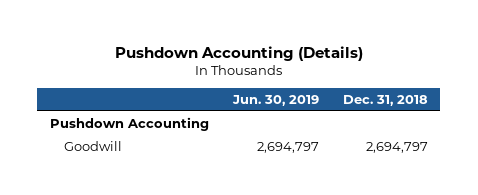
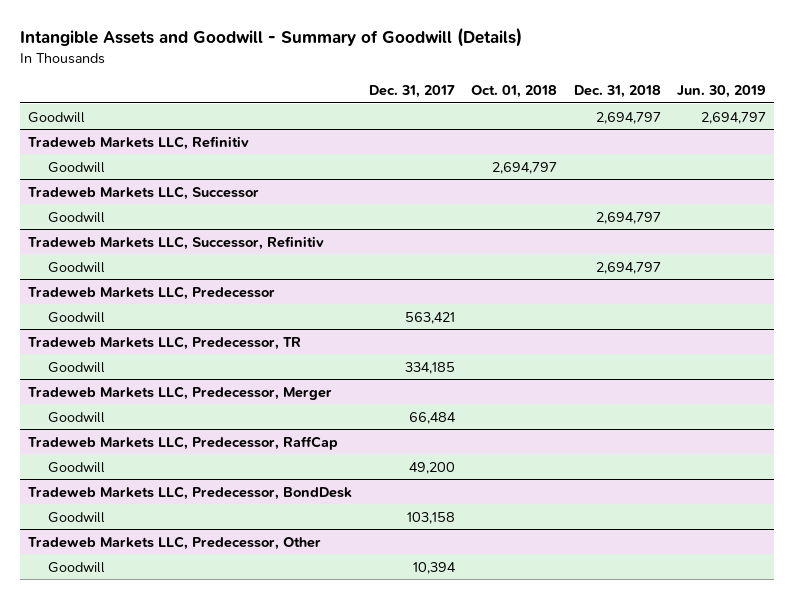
- Pushdown Accounting (Details)
+ Intangible Assets and Goodwill - Summary of Goodwill (Details)
- | Jun. 30, 2019 | Dec. 31, 2018
+ | Dec. 31, 2017 | Oct. 01, 2018 | Dec. 31, 2018 | Jun. 30, 2019
- Pushdown Accounting
+ Tradeweb Markets LLC, Refinitiv
+ Goodwill | | 2,694,797 | |
+ Tradeweb Markets LLC, Successor
+ Goodwill | | | 2,694,797 |
+ Tradeweb Markets LLC, Successor, Refinitiv
+ Goodwill | | | 2,694,797 |
+ Tradeweb Markets LLC, Predecessor
+ Goodwill | 563,421 | | |
+ Tradeweb Markets LLC, Predecessor, TR
+ Goodwill | 334,185 | | |
+ Tradeweb Markets LLC, Predecessor, Merger
+ Goodwill | 66,484 | | |
+ Tradeweb Markets LLC, Predecessor, RaffCap
+ Goodwill | 49,200 | | |
+ Tradeweb Markets LLC, Predecessor, BondDesk
+ Goodwill | 103,158 | | |
+ Tradeweb Markets LLC, Predecessor, Other
+ Goodwill | 10,394 | | |

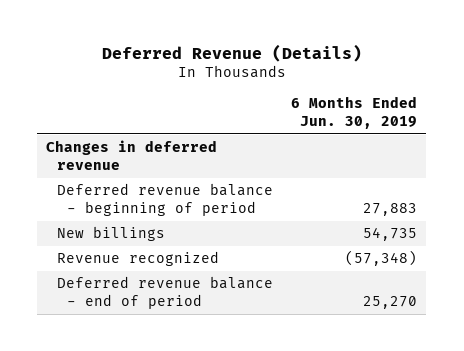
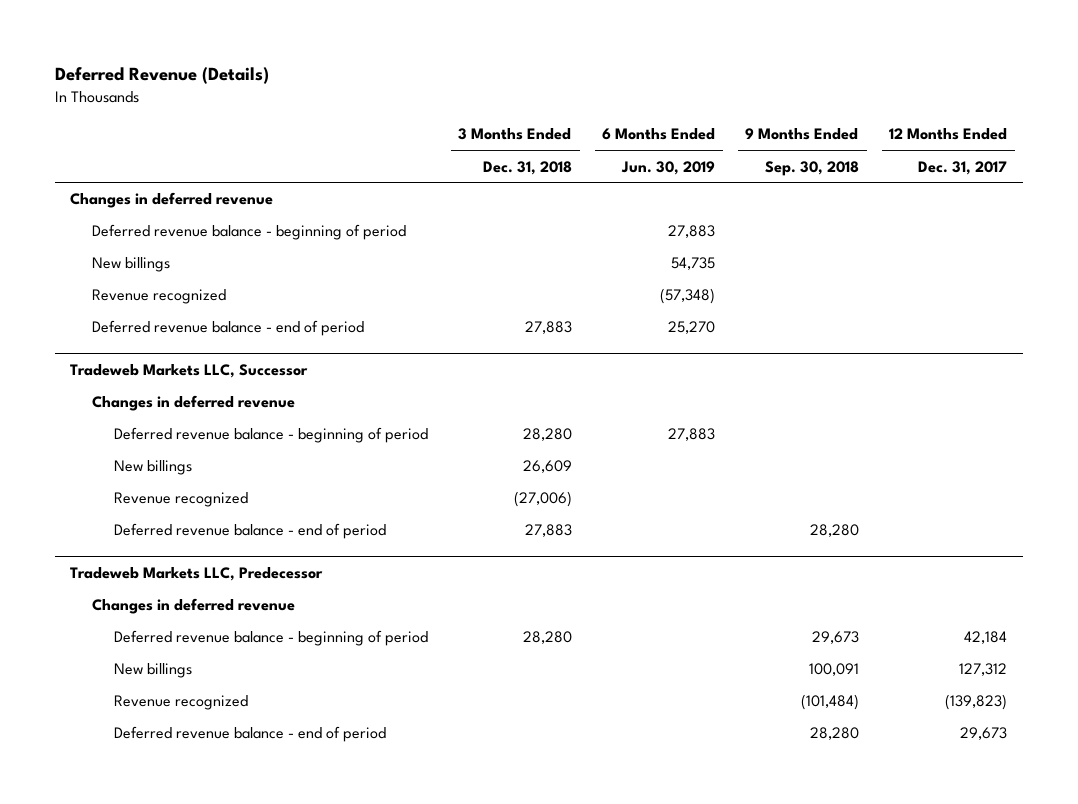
- | 6 Months Ended Jun. 30, 2019
+ | 3 Months Ended Dec. 31, 2018 | 6 Months Ended Jun. 30, 2019 | 9 Months Ended Sep. 30, 2018 | 12 Months Ended Dec. 31, 2017
+ Tradeweb Markets LLC, Successor
+ Changes in deferred revenue
+ Deferred revenue balance - beginning of period | 28,280 | 27,883 | |
+ New billings | 26,609 | | |
+ Revenue recognized | (27,006) | | |
+ Deferred revenue balance - end of period | 27,883 | | 28,280 |
+ Tradeweb Markets LLC, Predecessor
+ Changes in deferred revenue
+ Deferred revenue balance - beginning of period | 28,280 | | 29,673 | 42,184
+ New billings | | | 100,091 | 127,312
+ Revenue recognized | | | (101,484) | (139,823)
+ Deferred revenue balance - end of period | | | 28,280 | 29,673

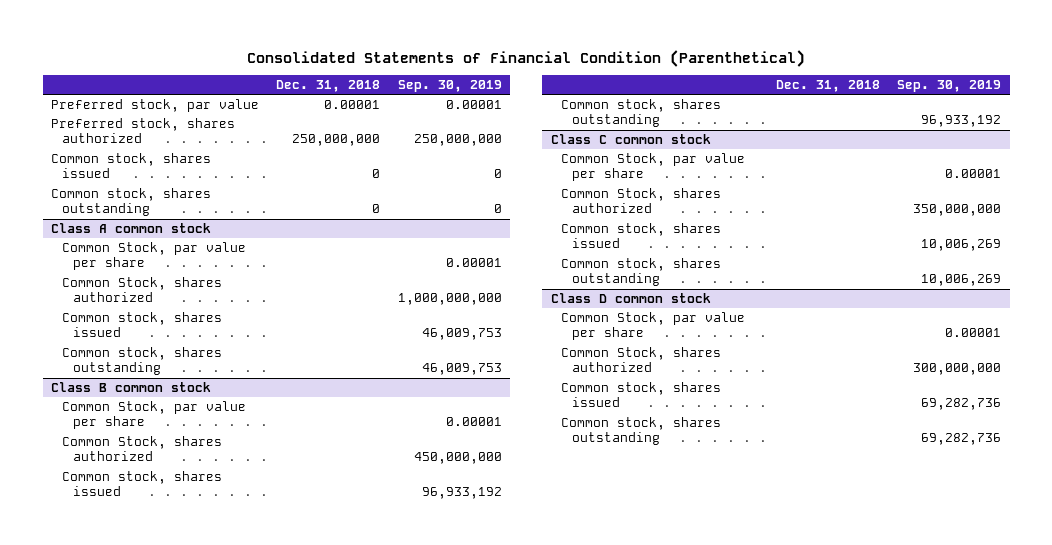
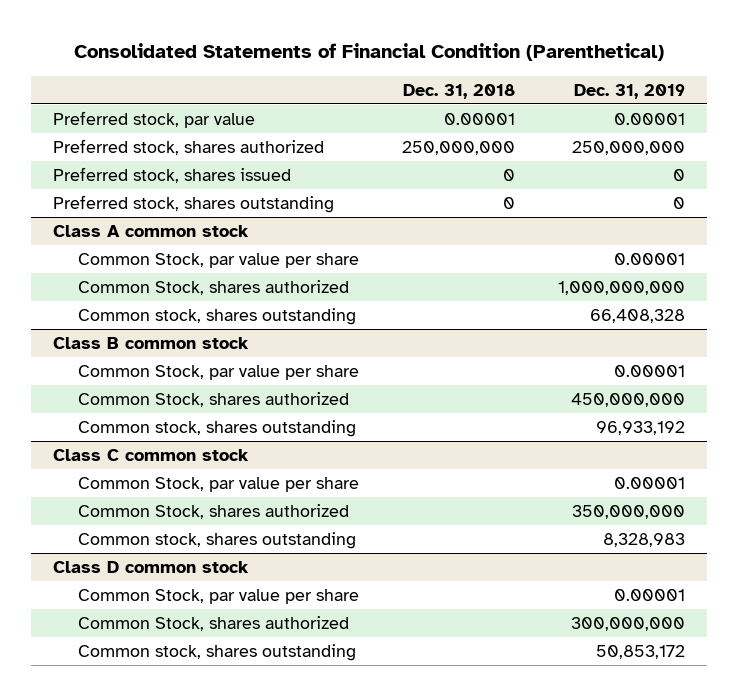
- | Dec. 31, 2018 | Sep. 30, 2019
+ | Dec. 31, 2018 | Dec. 31, 2019
- Common stock, shares issued | 0 | 0
- Common stock, shares outstanding | 0 | 0
+ Preferred stock, shares issued | 0 | 0
+ Preferred stock, shares outstanding | 0 | 0
@ Class A common stock
- Common stock, shares issued | | 46,009,753
@ Class B common stock
- Common stock, shares issued | | 96,933,192
@ Class C common stock
- Common stock, shares issued | | 10,006,269
@ Class D common stock
- Common stock, shares issued | | 69,282,736

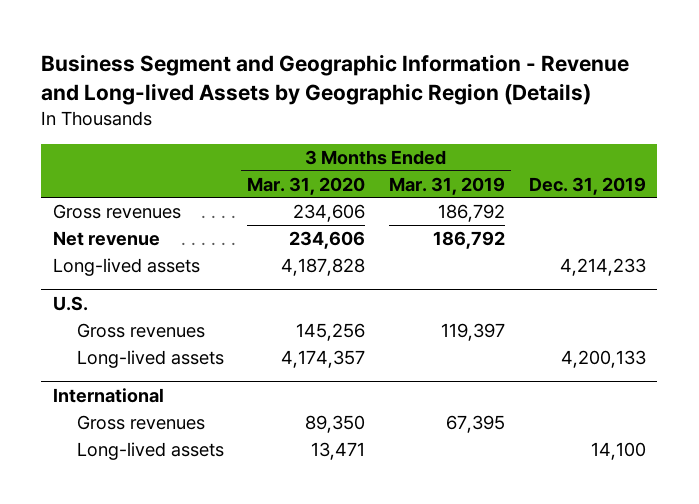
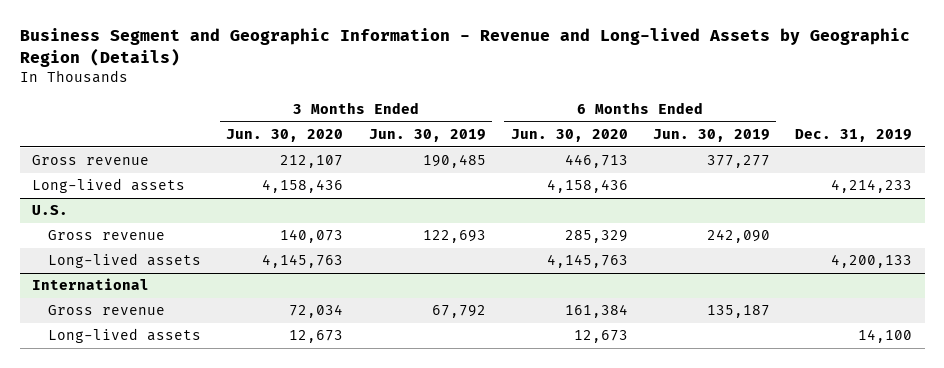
- | 3 Months Ended Mar. 31, 2020 | 3 Months Ended Mar. 31, 2019 | Dec. 31, 2019
+ | 3 Months Ended Jun. 30, 2020 | 3 Months Ended Jun. 30, 2019 | 6 Months Ended Jun. 30, 2020 | 6 Months Ended Jun. 30, 2019 | Dec. 31, 2019
- Gross revenues | 234,606 | 186,792 |
- Net revenue | 234,606 | 186,792 |
+ Gross revenue | 212,107 | 190,485 | 446,713 | 377,277 |
@ U.S.
- Gross revenues | 145,256 | 119,397 |
+ Gross revenue | 140,073 | 122,693 | 285,329 | 242,090 |
@ International
- Gross revenues | 89,350 | 67,395 |
+ Gross revenue | 72,034 | 67,792 | 161,384 | 135,187 |

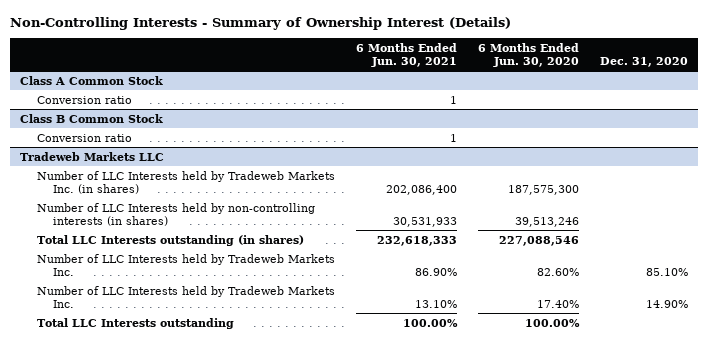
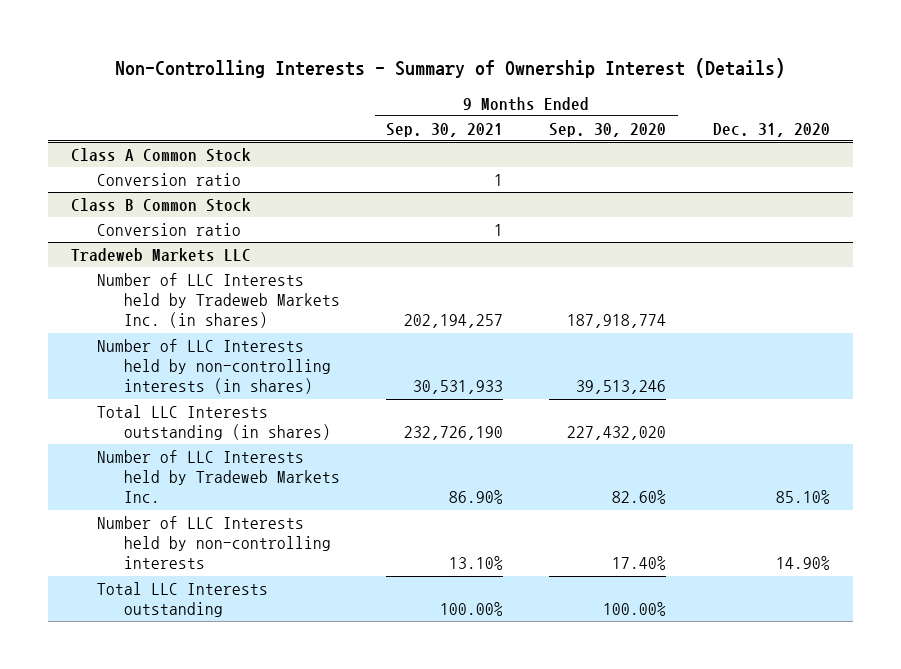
- | 6 Months Ended Jun. 30, 2021 | 6 Months Ended Jun. 30, 2020 | Dec. 31, 2020
+ | 9 Months Ended Sep. 30, 2021 | 9 Months Ended Sep. 30, 2020 | Dec. 31, 2020
@ Tradeweb Markets LLC
- Number of LLC Interests held by Tradeweb Markets Inc. | 13.10% | 17.40% | 14.90%
+ Number of LLC Interests held by non-controlling interests | 13.10% | 17.40% | 14.90%

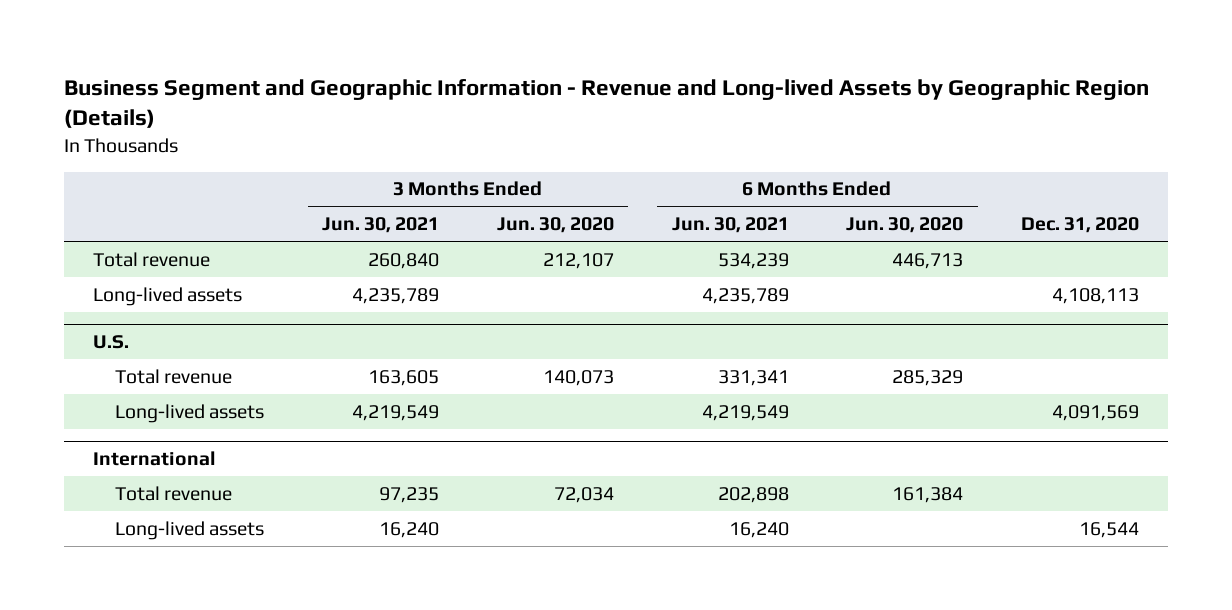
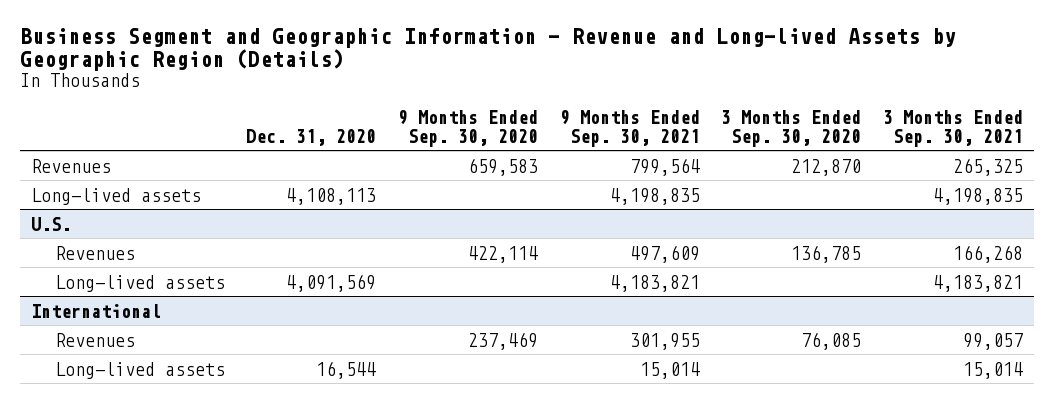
- | 3 Months Ended Jun. 30, 2021 | 3 Months Ended Jun. 30, 2020 | 6 Months Ended Jun. 30, 2021 | 6 Months Ended Jun. 30, 2020 | Dec. 31, 2020
+ | Dec. 31, 2020 | 9 Months Ended Sep. 30, 2020 | 9 Months Ended Sep. 30, 2021 | 3 Months Ended Sep. 30, 2020 | 3 Months Ended Sep. 30, 2021
- Total revenue | 260,840 | 212,107 | 534,239 | 446,713 |
+ Revenues | | 659,583 | 799,564 | 212,870 | 265,325
@ U.S.
- Total revenue | 163,605 | 140,073 | 331,341 | 285,329 |
+ Revenues | | 422,114 | 497,609 | 136,785 | 166,268
@ International
- Total revenue | 97,235 | 72,034 | 202,898 | 161,384 |
+ Revenues | | 237,469 | 301,955 | 76,085 | 99,057

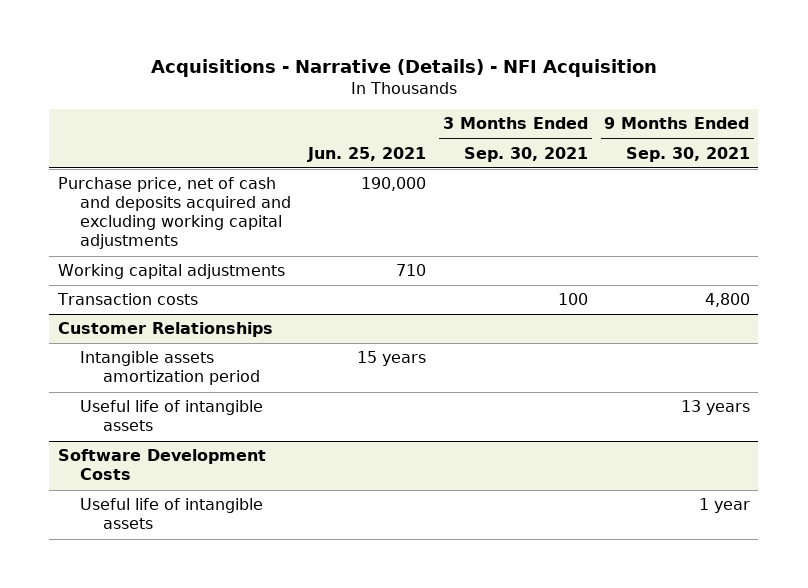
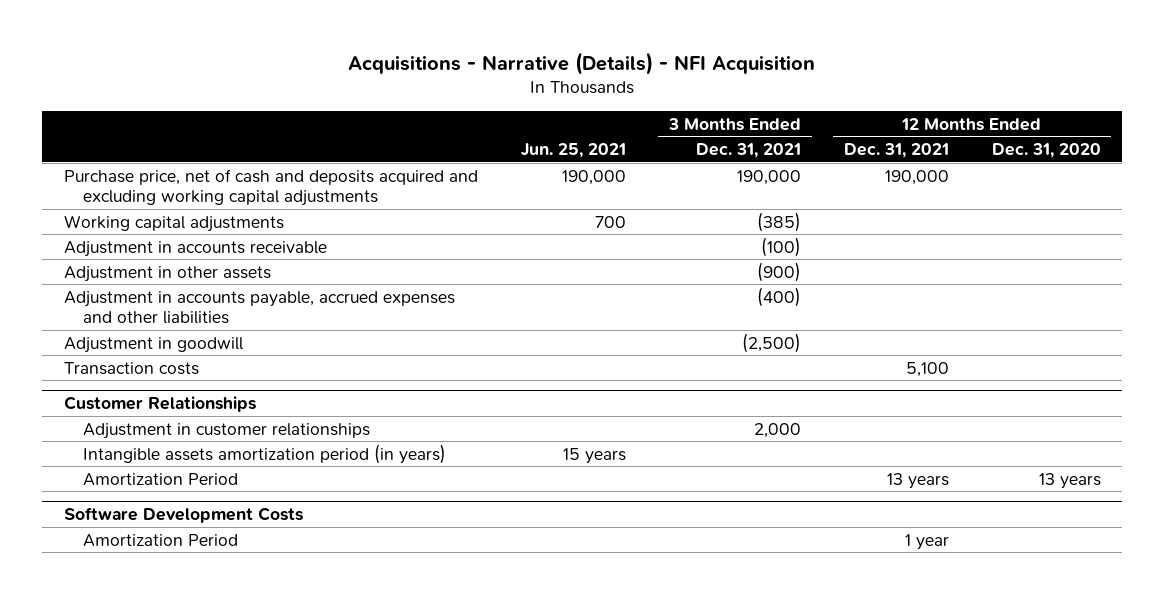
- | Jun. 25, 2021 | 3 Months Ended Sep. 30, 2021 | 9 Months Ended Sep. 30, 2021
+ | Jun. 25, 2021 | 3 Months Ended Dec. 31, 2021 | 12 Months Ended Dec. 31, 2021 | 12 Months Ended Dec. 31, 2020
- Working capital adjustments | 710 | |
+ Working capital adjustments | 700 | (385) | |
+ Adjustment in accounts receivable | | (100) | |
+ Adjustment in other assets | | (900) | |
+ Adjustment in accounts payable, accrued expenses and other liabilities | | (400) | |
+ Adjustment in goodwill | | (2,500) | |
@ Customer Relationships
- Intangible assets amortization period | 15 years | |
- Useful life of intangible assets | | | 13 years
+ Adjustment in customer relationships | | 2,000 | |
+ Intangible assets amortization period (in years) | 15 years | | |
+ Amortization Period | | | 13 years | 13 years
@ Software Development Costs
- Useful life of intangible assets | | | 1 year
+ Amortization Period | | | 1 year |

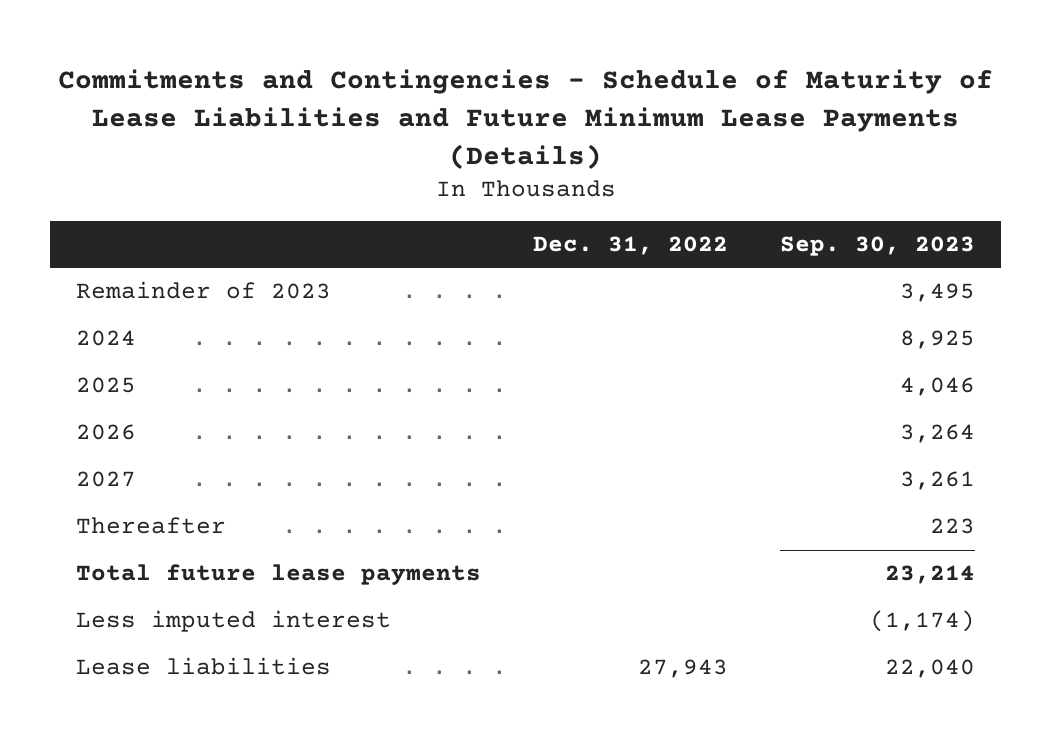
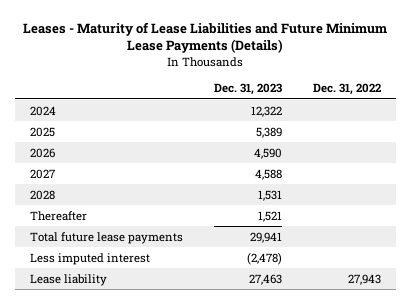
- Commitments and Contingencies - Schedule of Maturity of Lease Liabilities and Future Minimum Lease Payments (Details)
+ Leases - Maturity of Lease Liabilities and Future Minimum Lease Payments (Details)
- | Dec. 31, 2022 | Sep. 30, 2023
+ | Dec. 31, 2023 | Dec. 31, 2022
- Remainder of 2023 | | 3,495
+ 2028 | 1,531 |
- Lease liabilities | 27,943 | 22,040
+ Lease liability | 27,463 | 27,943

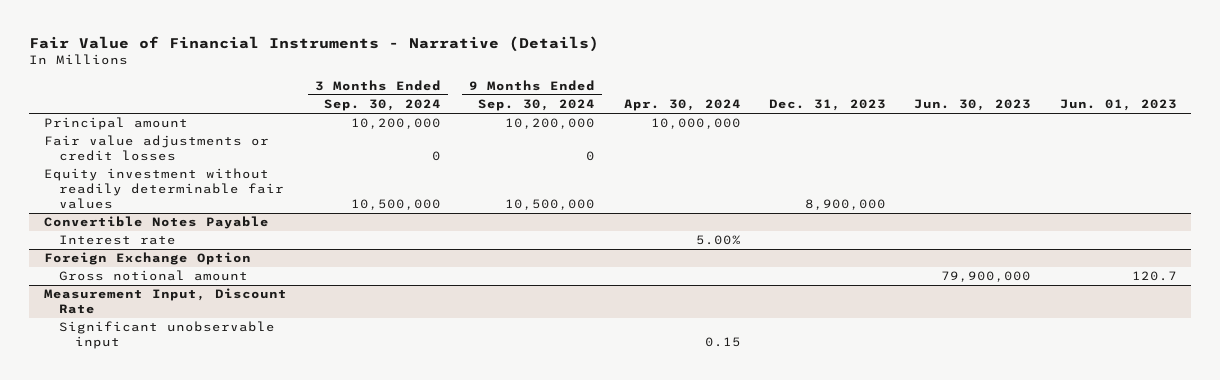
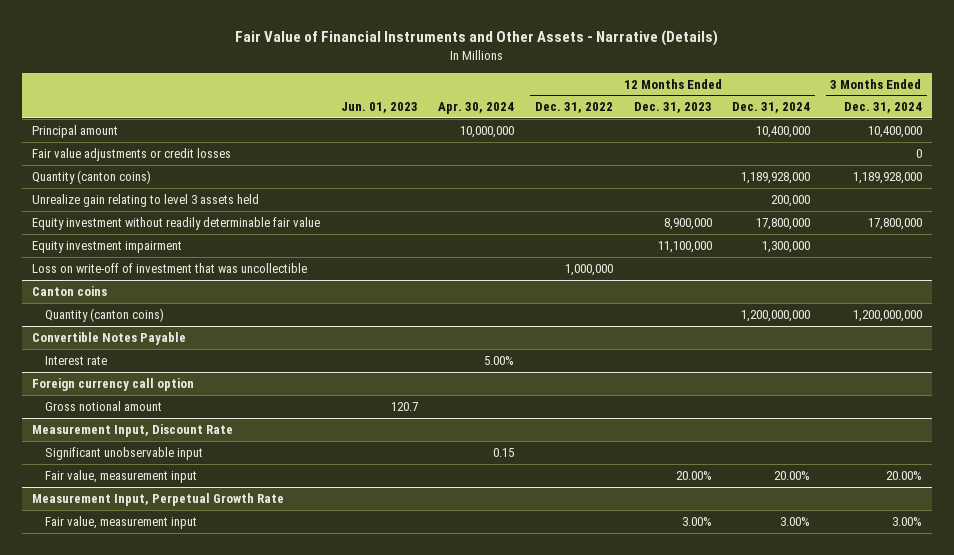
- Fair Value of Financial Instruments - Narrative (Details)
+ Fair Value of Financial Instruments and Other Assets - Narrative (Details)
- | 3 Months Ended Sep. 30, 2024 | 9 Months Ended Sep. 30, 2024 | Apr. 30, 2024 | Dec. 31, 2023 | Jun. 30, 2023 | Jun. 01, 2023
+ | Jun. 01, 2023 | Apr. 30, 2024 | 12 Months Ended Dec. 31, 2022 | 12 Months Ended Dec. 31, 2023 | 12 Months Ended Dec. 31, 2024 | 3 Months Ended Dec. 31, 2024
- Equity investment without readily determinable fair values | 10,500,000 | 10,500,000 | | 8,900,000 | |
+ Quantity (canton coins) | | | | | 1,189,928,000 | 1,189,928,000
+ Unrealize gain relating to level 3 assets held | | | | | 200,000 |
+ Equity investment without readily determinable fair value | | | | 8,900,000 | 17,800,000 | 17,800,000
+ Equity investment impairment | | | | 11,100,000 | 1,300,000 |
+ Loss on write-off of investment that was uncollectible | | | 1,000,000 | | |
+ Canton coins
+ Quantity (canton coins) | | | | | 1,200,000,000 | 1,200,000,000
- Foreign Exchange Option
+ Foreign currency call option
@ Measurement Input, Discount Rate
+ Fair value, measurement input | | | | 20.00% | 20.00% | 20.00%
+ Measurement Input, Perpetual Growth Rate
+ Fair value, measurement input | | | | 3.00% | 3.00% | 3.00%

